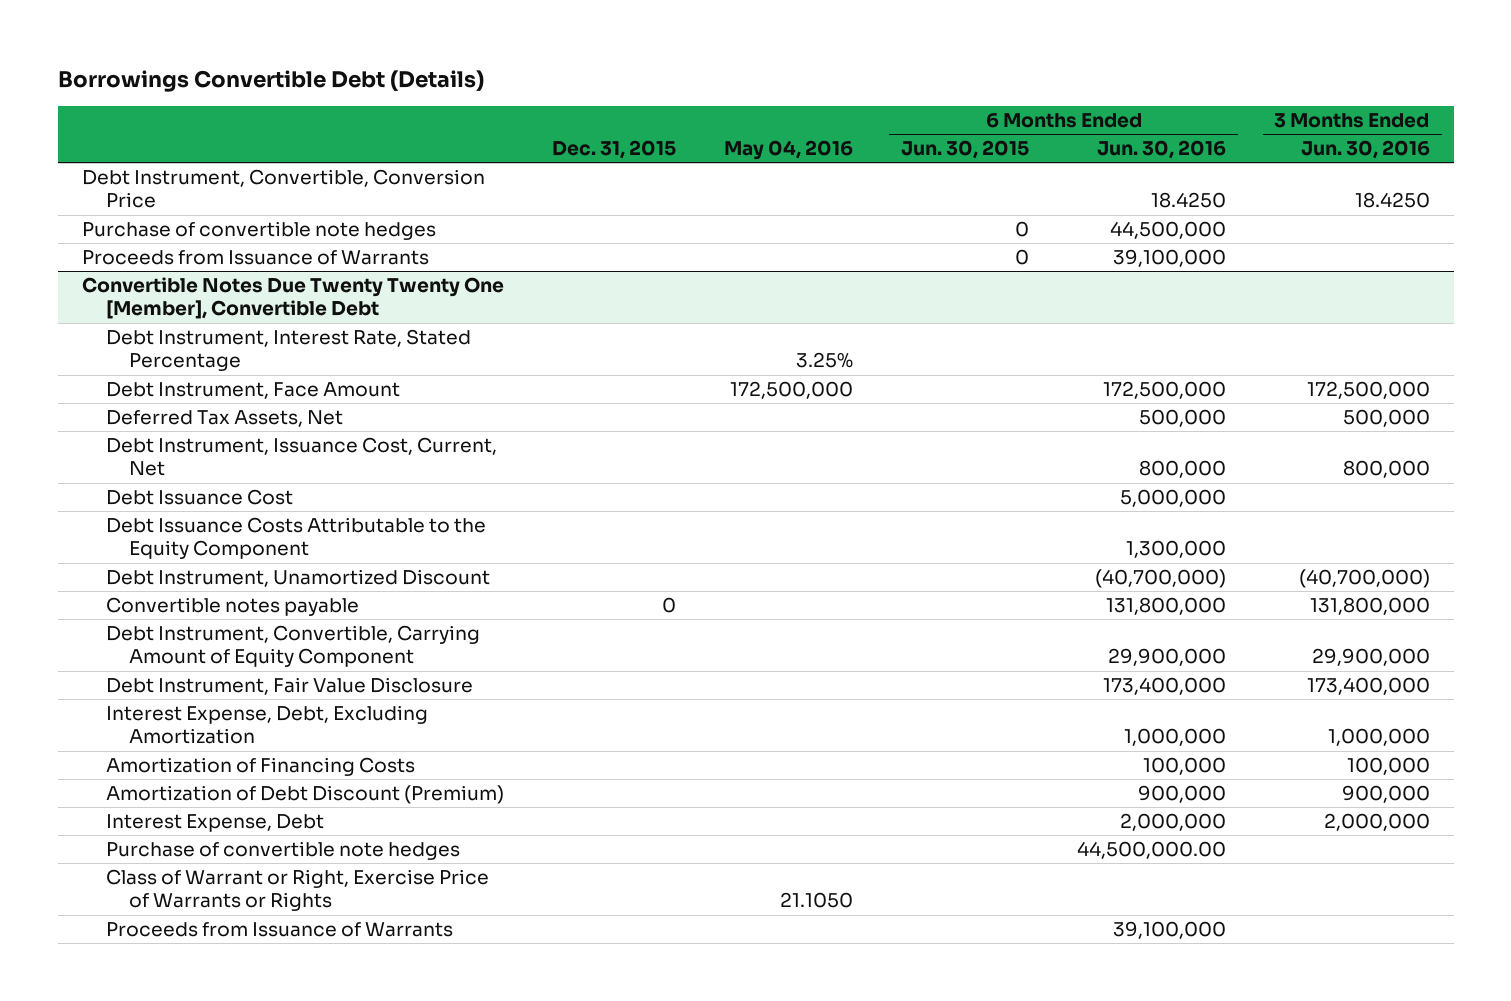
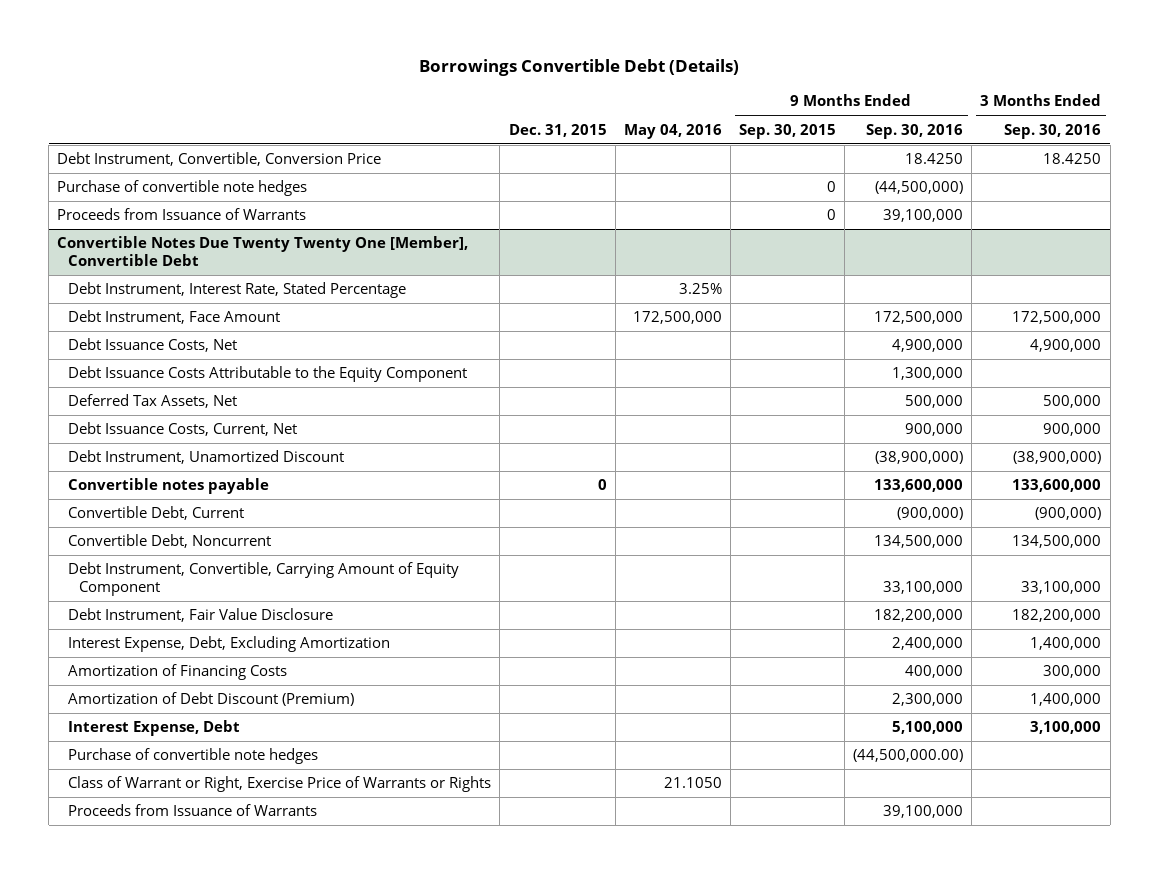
- | Dec. 31, 2015 | May 04, 2016 | 6 Months Ended Jun. 30, 2015 | 6 Months Ended Jun. 30, 2016 | 3 Months Ended Jun. 30, 2016
+ | Dec. 31, 2015 | May 04, 2016 | 9 Months Ended Sep. 30, 2015 | 9 Months Ended Sep. 30, 2016 | 3 Months Ended Sep. 30, 2016
@ Convertible Notes Due Twenty Twenty One [Member], Convertible Debt
- Debt Instrument, Issuance Cost, Current, Net | | | | 800,000 | 800,000
- Debt Issuance Cost | | | | 5,000,000 |
+ Debt Issuance Costs, Net | | | | 4,900,000 | 4,900,000
moved down: Deferred Tax Assets, Net | | | | 500,000 | 500,000
+ Debt Issuance Costs, Current, Net | | | | 900,000 | 900,000
+ Convertible Debt, Current | | | | (900,000) | (900,000)
+ Convertible Debt, Noncurrent | | | | 134,500,000 | 134,500,000

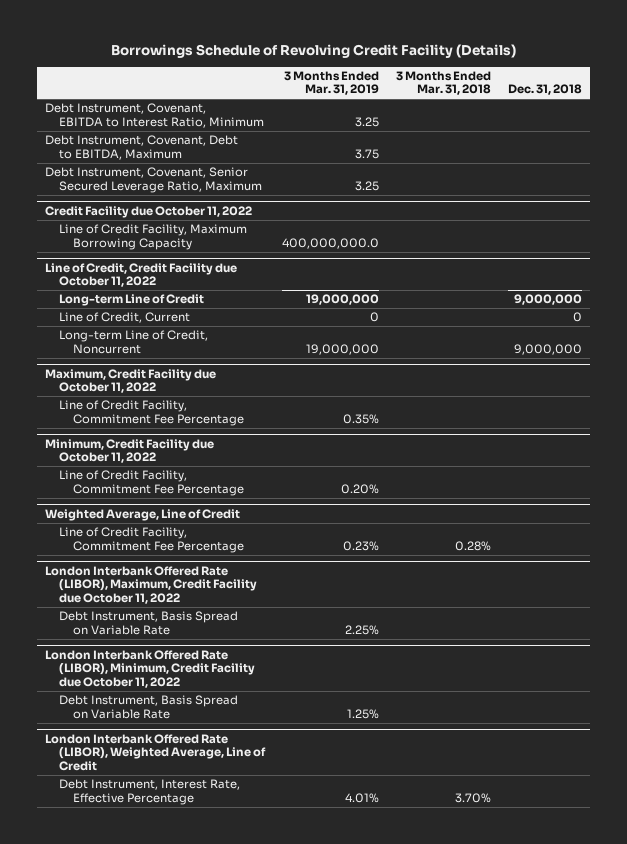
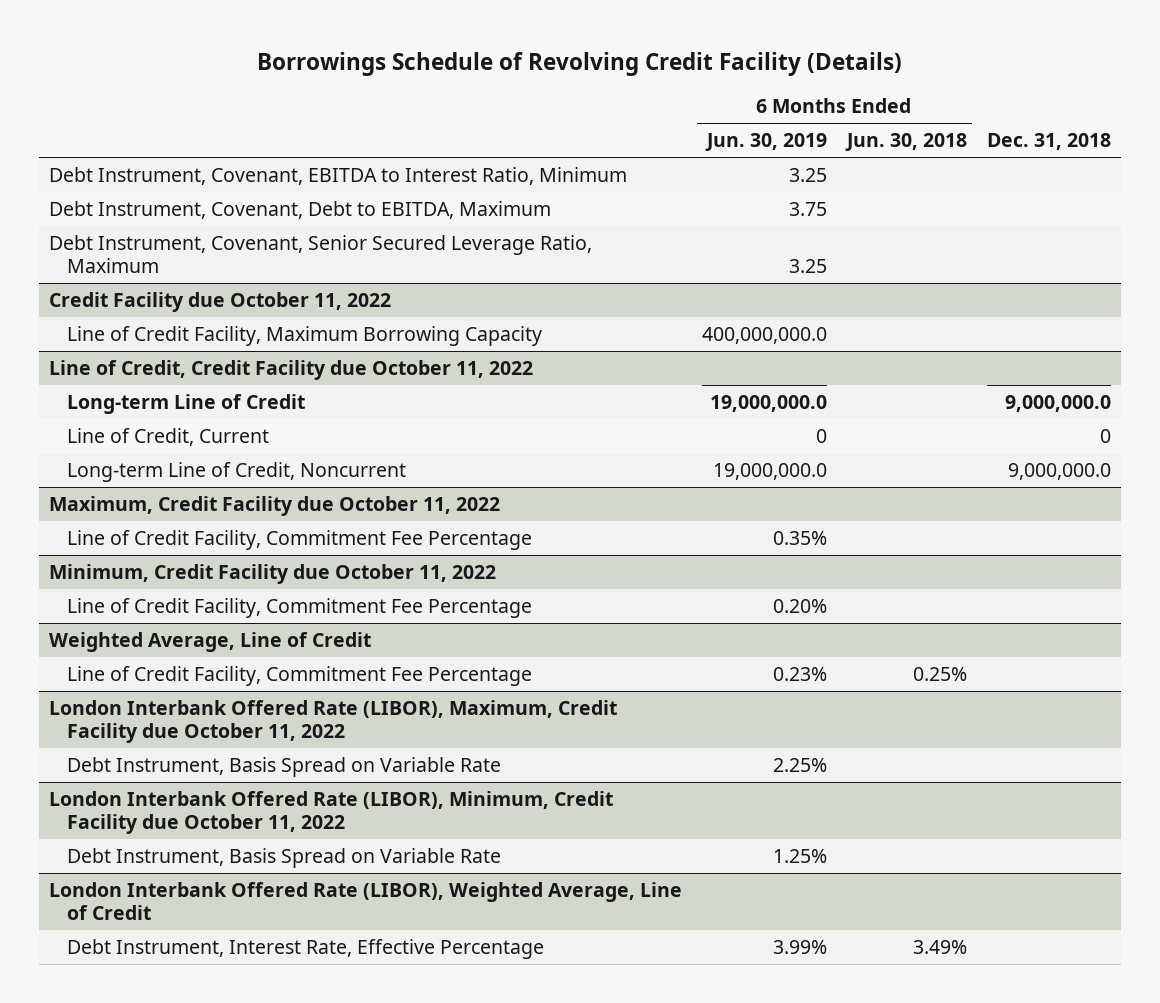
- | 3 Months Ended Mar. 31, 2019 | 3 Months Ended Mar. 31, 2018 | Dec. 31, 2018
+ | 6 Months Ended Jun. 30, 2019 | 6 Months Ended Jun. 30, 2018 | Dec. 31, 2018
@ Line of Credit, Credit Facility due October 11, 2022
- Long-term Line of Credit | 19,000,000 | | 9,000,000
+ Long-term Line of Credit | 19,000,000.0 | | 9,000,000.0
- Long-term Line of Credit, Noncurrent | 19,000,000 | | 9,000,000
+ Long-term Line of Credit, Noncurrent | 19,000,000.0 | | 9,000,000.0

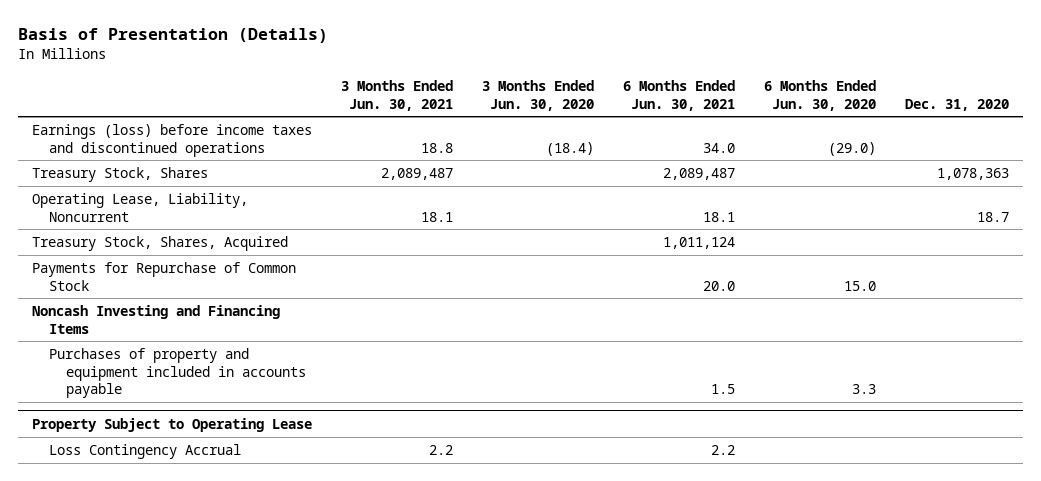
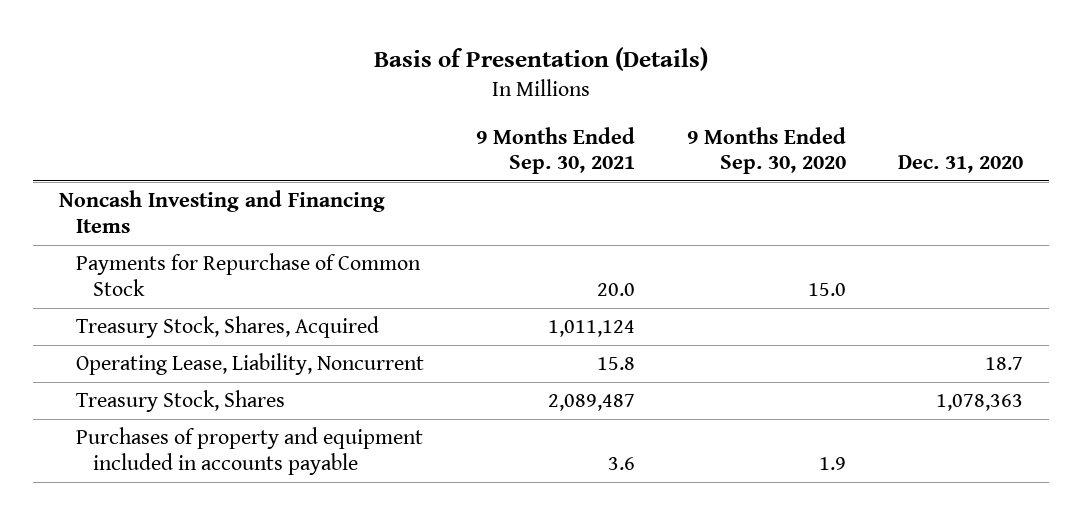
- | 3 Months Ended Jun. 30, 2021 | 3 Months Ended Jun. 30, 2020 | 6 Months Ended Jun. 30, 2021 | 6 Months Ended Jun. 30, 2020 | Dec. 31, 2020
+ | 9 Months Ended Sep. 30, 2021 | 9 Months Ended Sep. 30, 2020 | Dec. 31, 2020
- Earnings (loss) before income taxes and discontinued operations | 18.8 | (18.4) | 34.0 | (29.0) |
moved down: Payments for Repurchase of Common Stock | 20.0 | 15.0 |
moved down: Treasury Stock, Shares, Acquired | 1,011,124 | |
moved down: Operating Lease, Liability, Noncurrent | 15.8 | | 18.7
moved down: Treasury Stock, Shares | 2,089,487 | | 1,078,363
- Property Subject to Operating Lease
- Loss Contingency Accrual | 2.2 | | 2.2 | |

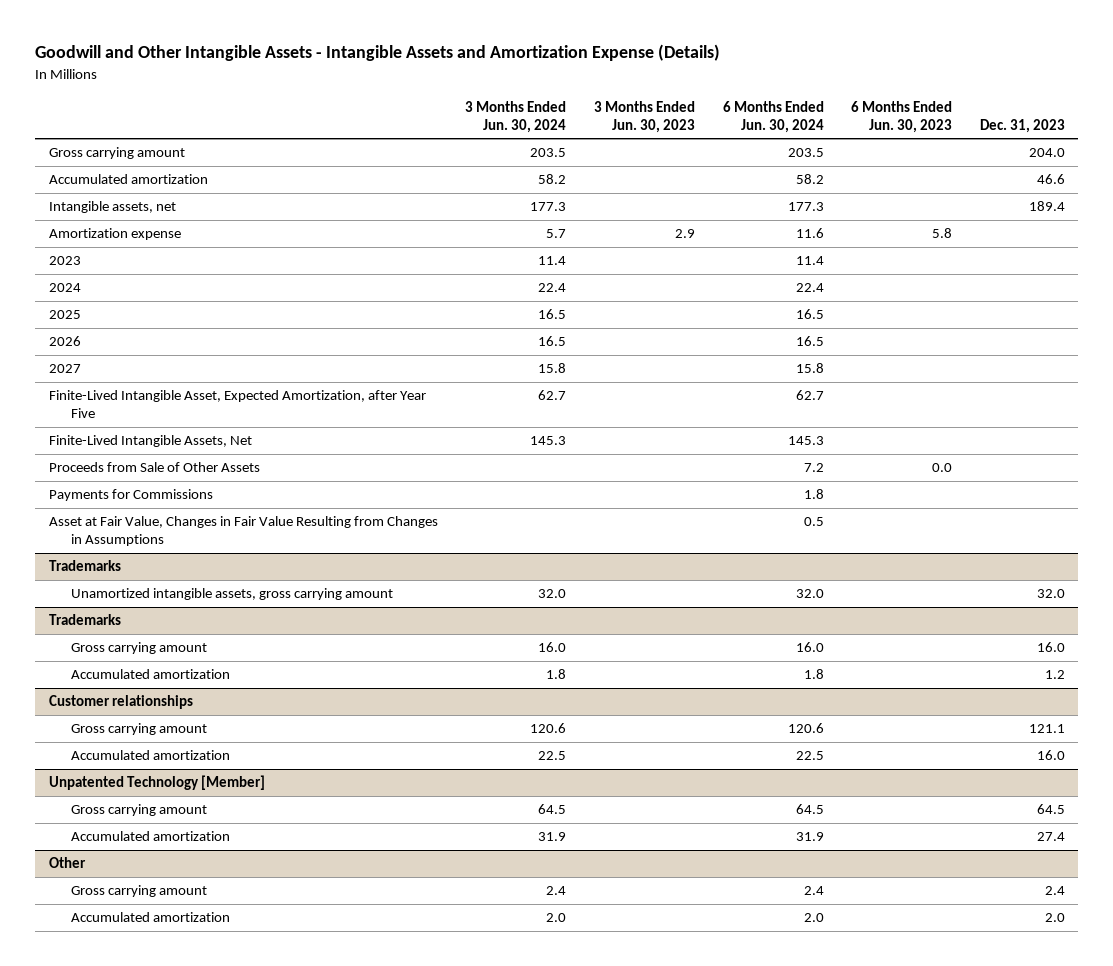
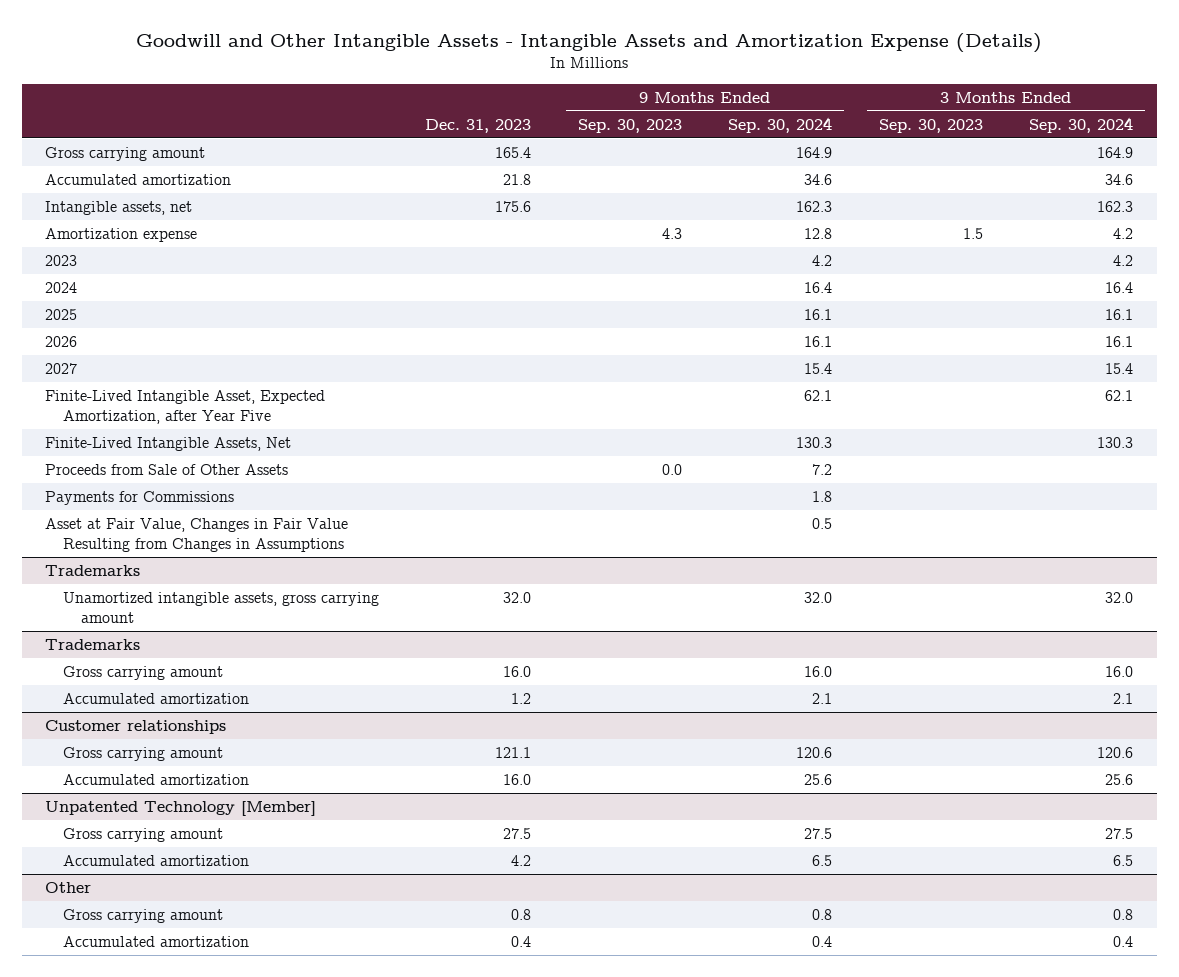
- | 3 Months Ended Jun. 30, 2024 | 3 Months Ended Jun. 30, 2023 | 6 Months Ended Jun. 30, 2024 | 6 Months Ended Jun. 30, 2023 | Dec. 31, 2023
+ | Dec. 31, 2023 | 9 Months Ended Sep. 30, 2023 | 9 Months Ended Sep. 30, 2024 | 3 Months Ended Sep. 30, 2023 | 3 Months Ended Sep. 30, 2024
- Gross carrying amount | 203.5 | | 203.5 | | 204.0
- Accumulated amortization | 58.2 | | 58.2 | | 46.6
- Intangible assets, net | 177.3 | | 177.3 | | 189.4
+ Gross carrying amount | 165.4 | | 164.9 | | 164.9
+ Accumulated amortization | 21.8 | | 34.6 | | 34.6
+ Intangible assets, net | 175.6 | | 162.3 | | 162.3
@ Unpatented Technology [Member]
- Gross carrying amount | 64.5 | | 64.5 | | 64.5
- Accumulated amortization | 31.9 | | 31.9 | | 27.4
+ Gross carrying amount | 27.5 | | 27.5 | | 27.5
+ Accumulated amortization | 4.2 | | 6.5 | | 6.5
@ Other
- Gross carrying amount | 2.4 | | 2.4 | | 2.4
- Accumulated amortization | 2.0 | | 2.0 | | 2.0
+ Gross carrying amount | 0.8 | | 0.8 | | 0.8
+ Accumulated amortization | 0.4 | | 0.4 | | 0.4

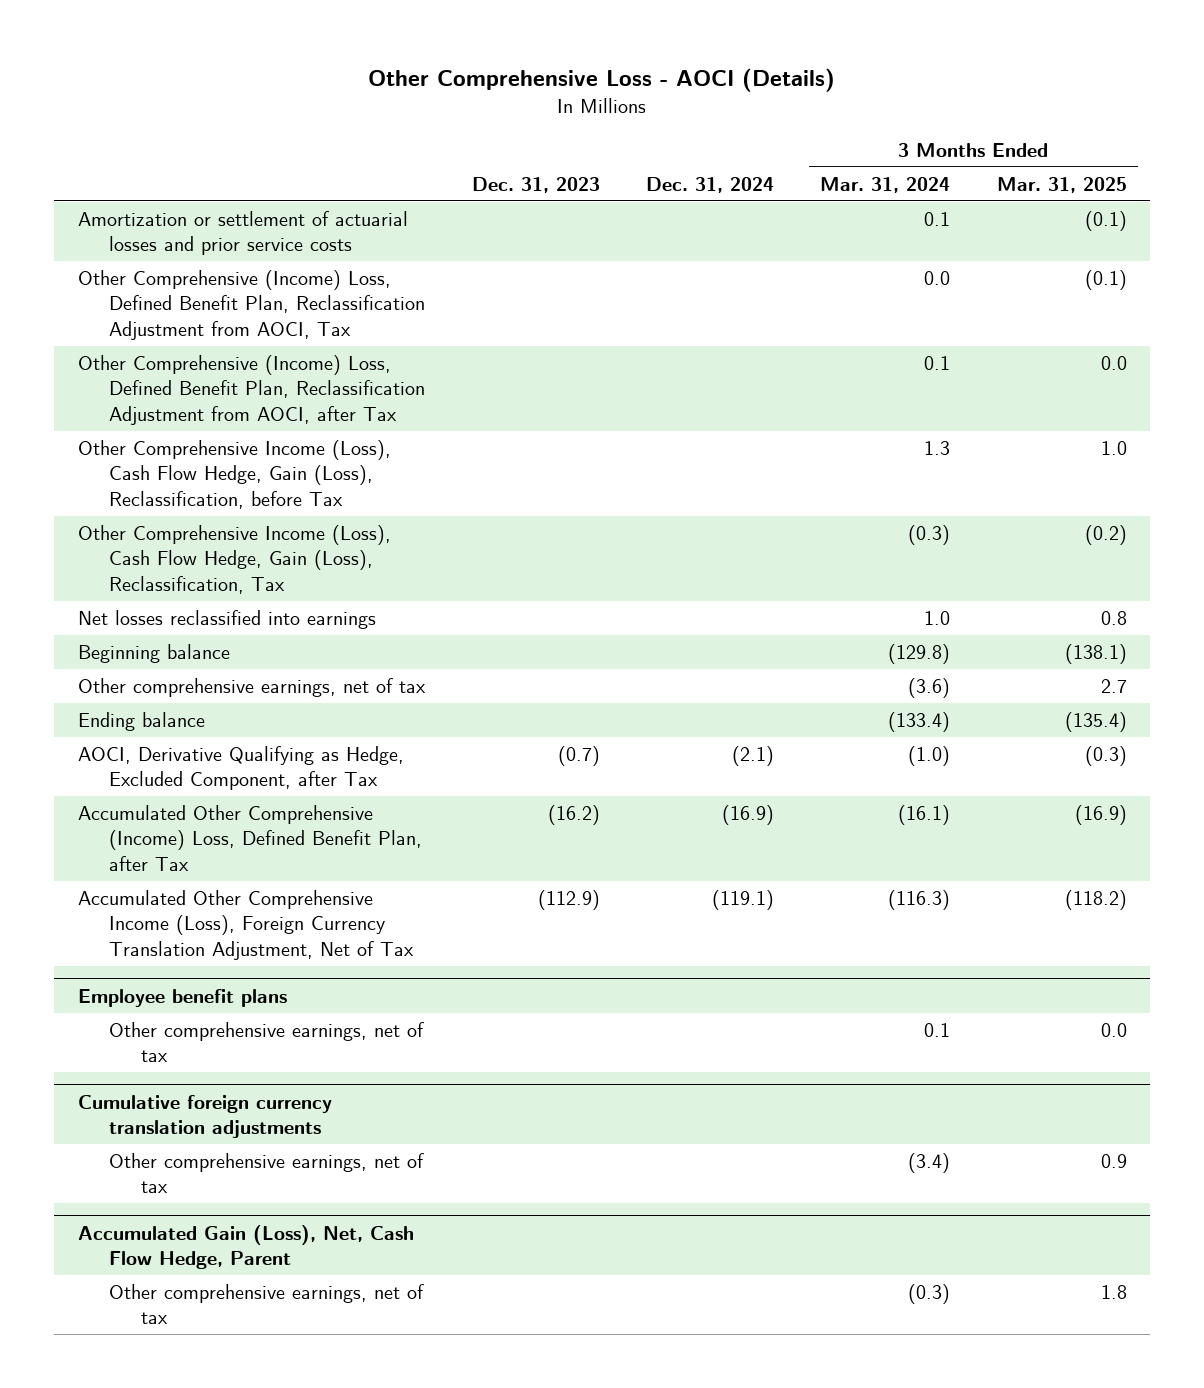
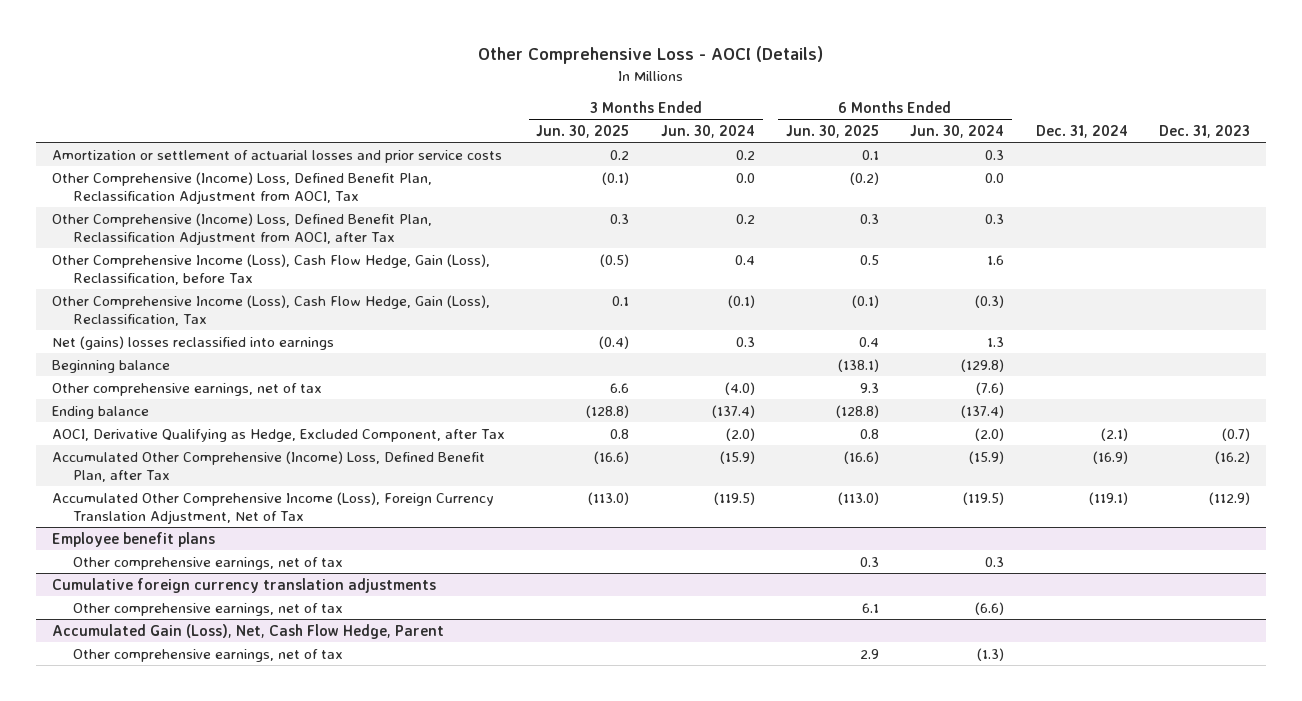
- | Dec. 31, 2023 | Dec. 31, 2024 | 3 Months Ended Mar. 31, 2024 | 3 Months Ended Mar. 31, 2025
+ | 3 Months Ended Jun. 30, 2025 | 3 Months Ended Jun. 30, 2024 | 6 Months Ended Jun. 30, 2025 | 6 Months Ended Jun. 30, 2024 | Dec. 31, 2024 | Dec. 31, 2023
- Net losses reclassified into earnings | | | 1.0 | 0.8
+ Net (gains) losses reclassified into earnings | (0.4) | 0.3 | 0.4 | 1.3 | |

